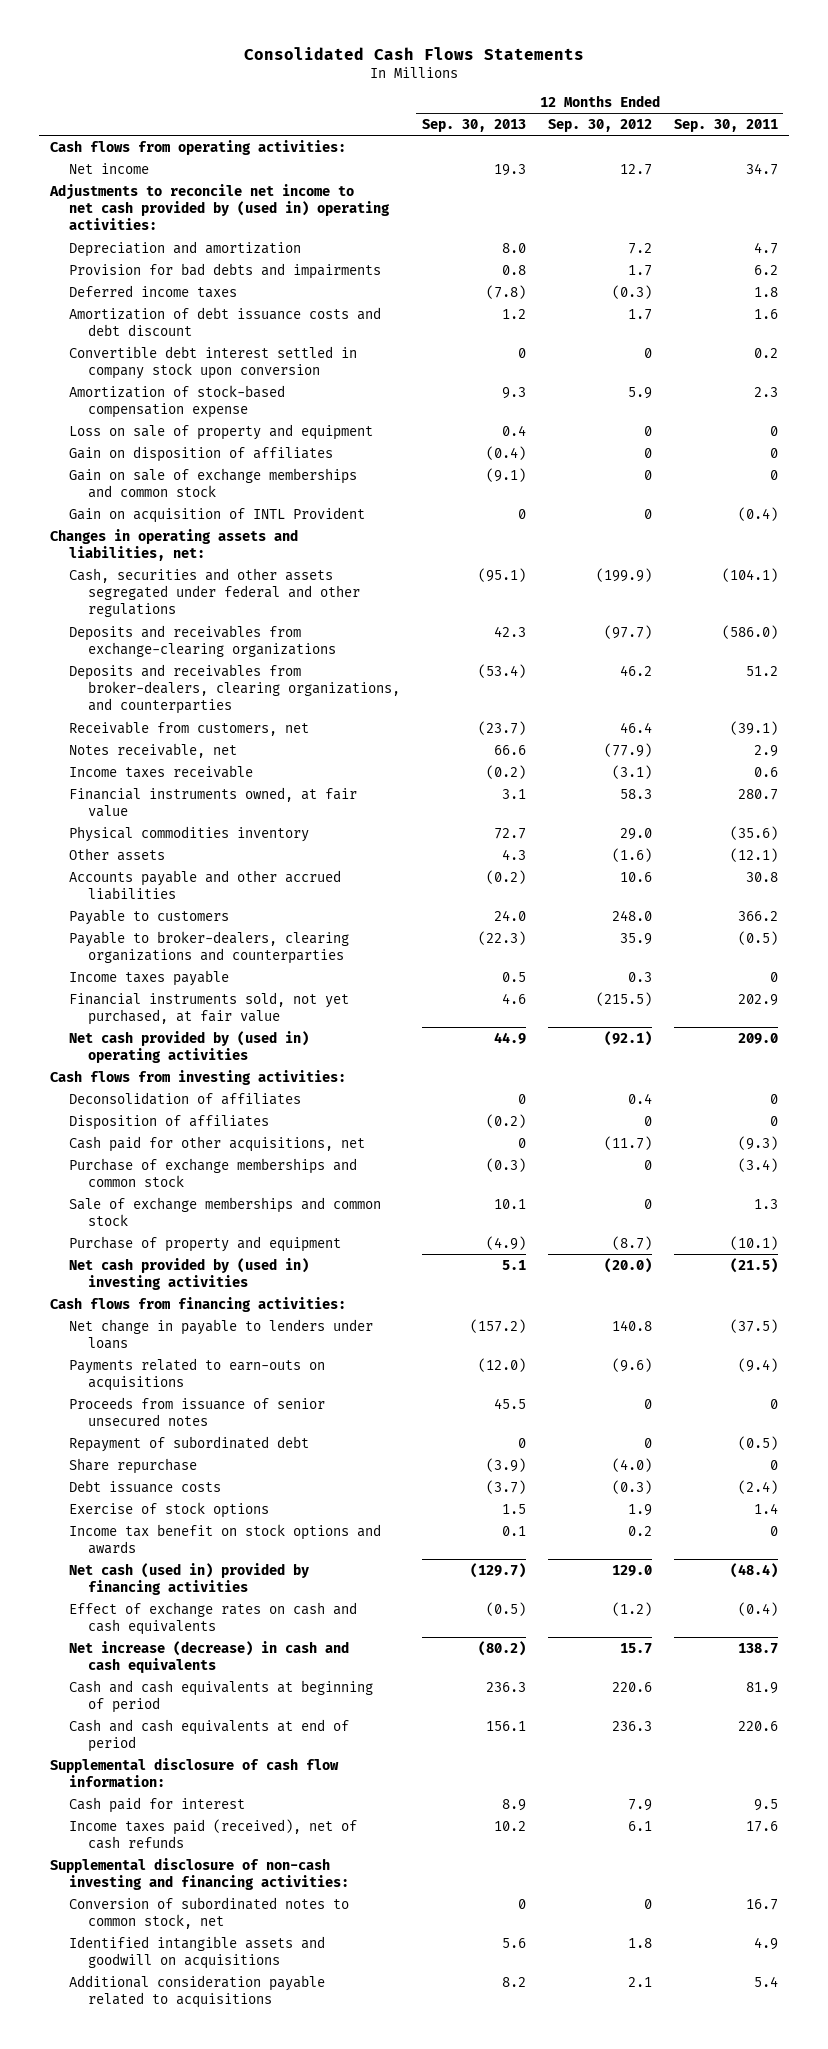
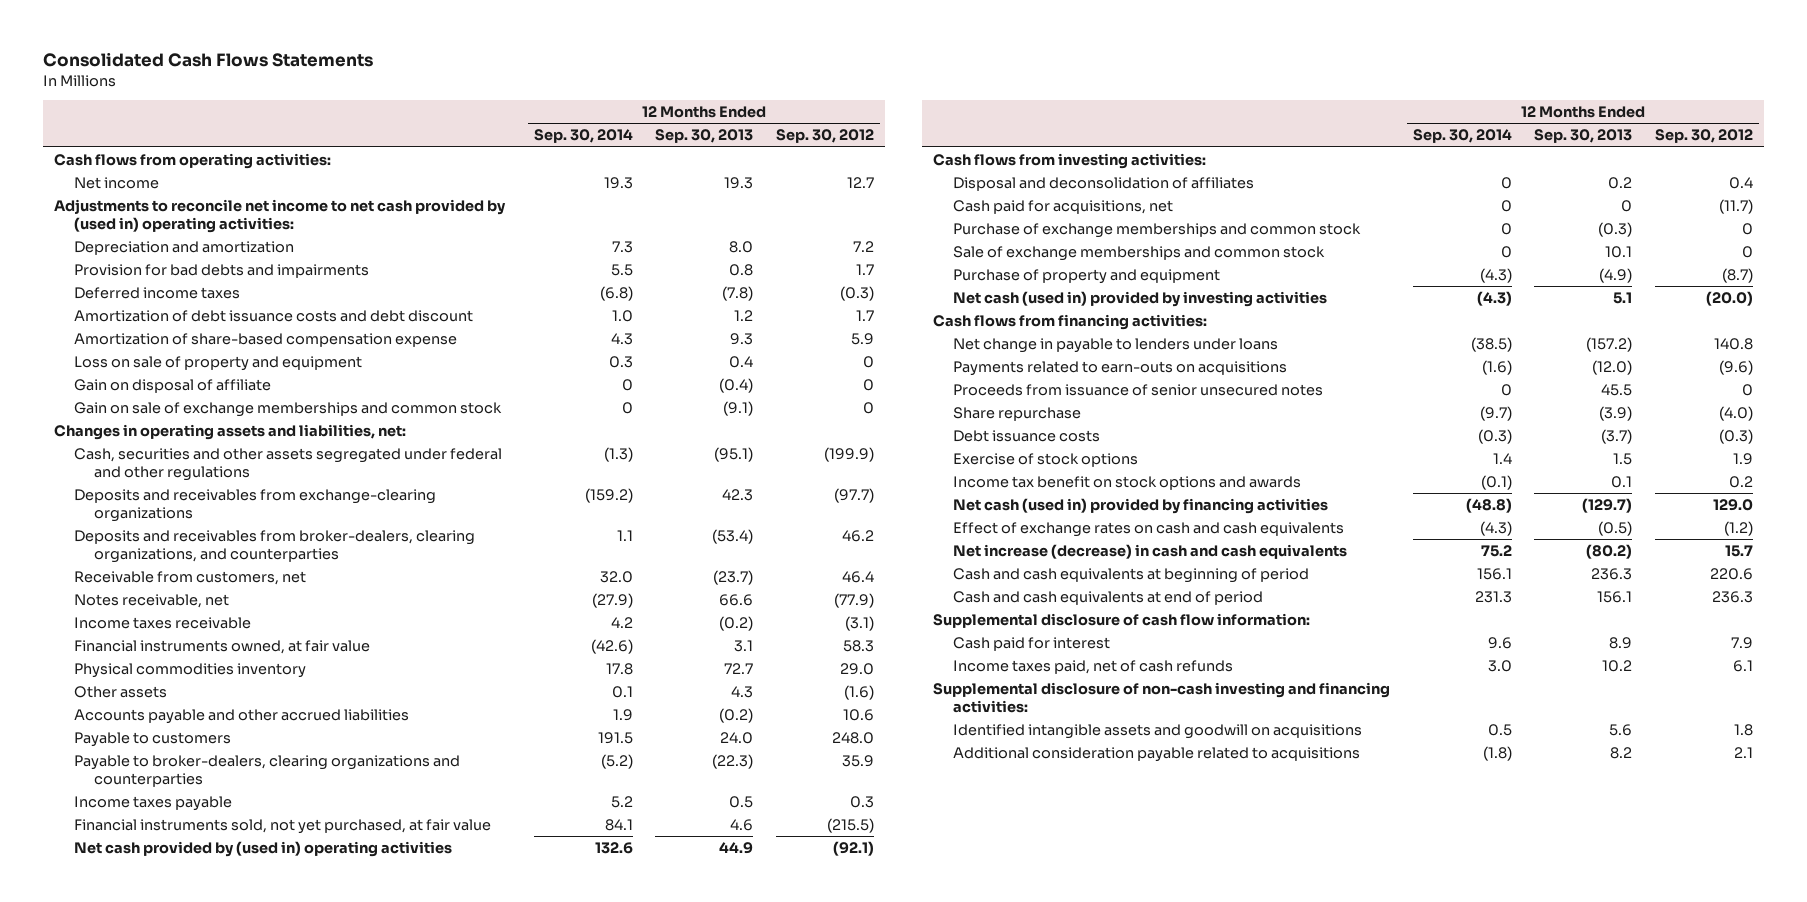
- | 12 Months Ended Sep. 30, 2013 | 12 Months Ended Sep. 30, 2012 | 12 Months Ended Sep. 30, 2011
+ | 12 Months Ended Sep. 30, 2014 | 12 Months Ended Sep. 30, 2013 | 12 Months Ended Sep. 30, 2012
- Convertible debt interest settled in company stock upon conversion | 0 | 0 | 0.2
- Amortization of stock-based compensation expense | 9.3 | 5.9 | 2.3
+ Amortization of share-based compensation expense | 4.3 | 9.3 | 5.9
- Gain on disposition of affiliates | (0.4) | 0 | 0
+ Gain on disposal of affiliate | 0 | (0.4) | 0
- Gain on acquisition of INTL Provident | 0 | 0 | (0.4)
- Deconsolidation of affiliates | 0 | 0.4 | 0
- Disposition of affiliates | (0.2) | 0 | 0
- Cash paid for other acquisitions, net | 0 | (11.7) | (9.3)
+ Disposal and deconsolidation of affiliates | 0 | 0.2 | 0.4
+ Cash paid for acquisitions, net | 0 | 0 | (11.7)
- Net cash provided by (used in) investing activities | 5.1 | (20.0) | (21.5)
+ Net cash (used in) provided by investing activities | (4.3) | 5.1 | (20.0)
- Repayment of subordinated debt | 0 | 0 | (0.5)
- Income taxes paid (received), net of cash refunds | 10.2 | 6.1 | 17.6
+ Income taxes paid, net of cash refunds | 3.0 | 10.2 | 6.1
- Conversion of subordinated notes to common stock, net | 0 | 0 | 16.7

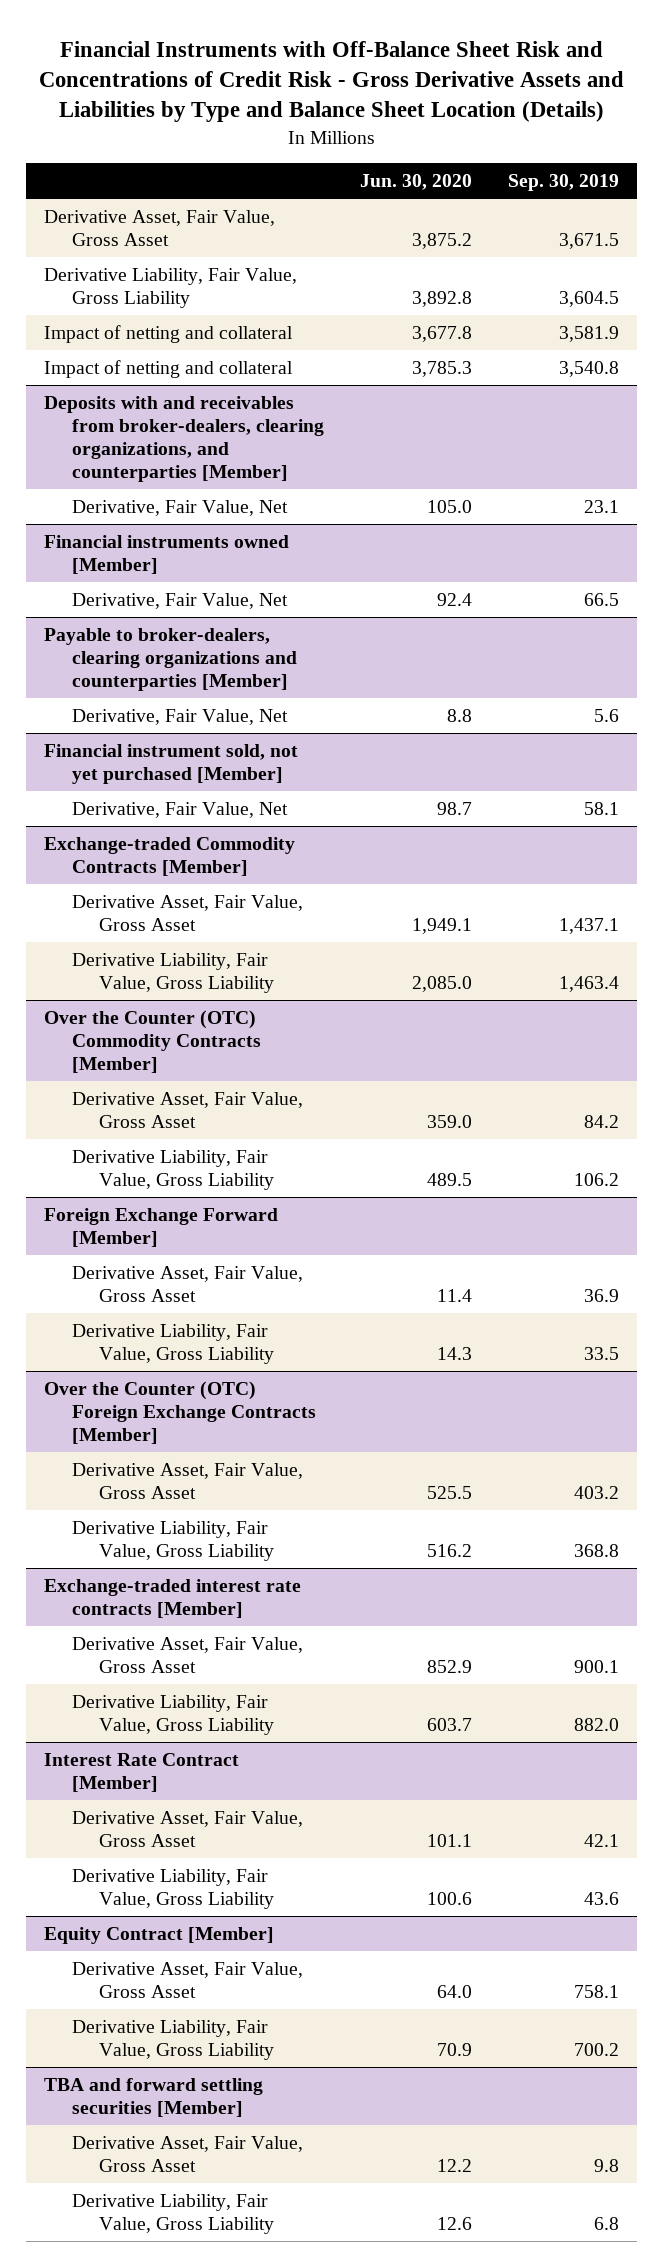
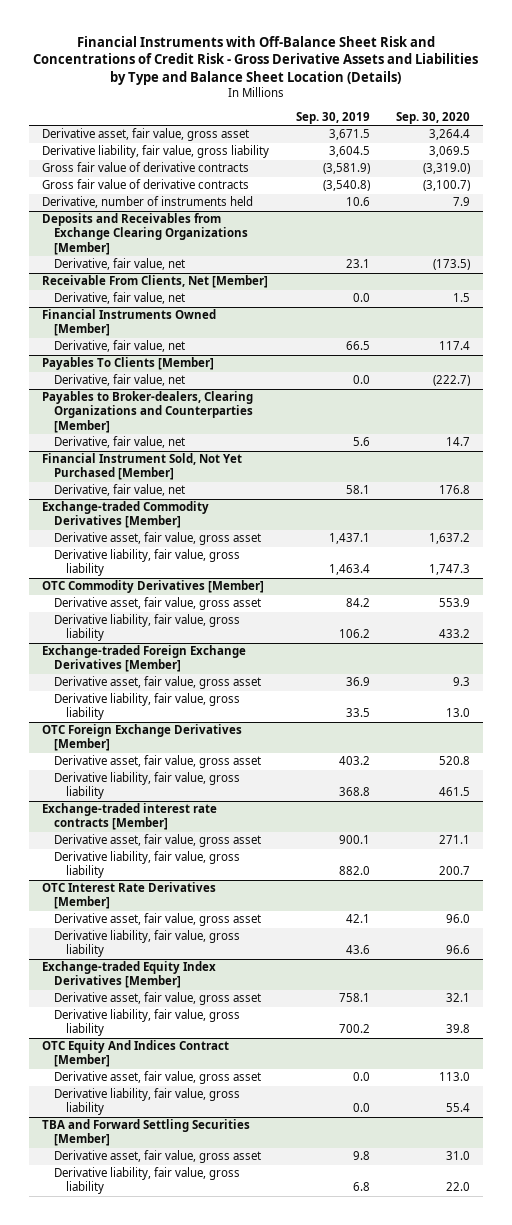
- | Jun. 30, 2020 | Sep. 30, 2019
+ | Sep. 30, 2019 | Sep. 30, 2020
- Derivative Asset, Fair Value, Gross Asset | 3,875.2 | 3,671.5
- Derivative Liability, Fair Value, Gross Liability | 3,892.8 | 3,604.5
- Impact of netting and collateral | 3,677.8 | 3,581.9
- Impact of netting and collateral | 3,785.3 | 3,540.8
- Deposits with and receivables from broker-dealers, clearing organizations, and counterparties [Member]
- Derivative, Fair Value, Net | 105.0 | 23.1
- Financial instruments owned [Member]
- Derivative, Fair Value, Net | 92.4 | 66.5
- Payable to broker-dealers, clearing organizations and counterparties [Member]
- Derivative, Fair Value, Net | 8.8 | 5.6
- Financial instrument sold, not yet purchased [Member]
- Derivative, Fair Value, Net | 98.7 | 58.1
- Exchange-traded Commodity Contracts [Member]
- Derivative Asset, Fair Value, Gross Asset | 1,949.1 | 1,437.1
- Derivative Liability, Fair Value, Gross Liability | 2,085.0 | 1,463.4
- Over the Counter (OTC) Commodity Contracts [Member]
- Derivative Asset, Fair Value, Gross Asset | 359.0 | 84.2
- Derivative Liability, Fair Value, Gross Liability | 489.5 | 106.2
- Foreign Exchange Forward [Member]
- Derivative Asset, Fair Value, Gross Asset | 11.4 | 36.9
- Derivative Liability, Fair Value, Gross Liability | 14.3 | 33.5
- Over the Counter (OTC) Foreign Exchange Contracts [Member]
- Derivative Asset, Fair Value, Gross Asset | 525.5 | 403.2
- Derivative Liability, Fair Value, Gross Liability | 516.2 | 368.8
+ Derivative asset, fair value, gross asset | 3,671.5 | 3,264.4
+ Derivative liability, fair value, gross liability | 3,604.5 | 3,069.5
+ Gross fair value of derivative contracts | (3,581.9) | (3,319.0)
+ Gross fair value of derivative contracts | (3,540.8) | (3,100.7)
+ Derivative, number of instruments held | 10.6 | 7.9
+ Deposits and Receivables from Exchange Clearing Organizations [Member]
+ Derivative, fair value, net | 23.1 | (173.5)
+ Receivable From Clients, Net [Member]
+ Derivative, fair value, net | 0.0 | 1.5
+ Financial Instruments Owned [Member]
+ Derivative, fair value, net | 66.5 | 117.4
+ Payables To Clients [Member]
+ Derivative, fair value, net | 0.0 | (222.7)
+ Payables to Broker-dealers, Clearing Organizations and Counterparties [Member]
+ Derivative, fair value, net | 5.6 | 14.7
+ Financial Instrument Sold, Not Yet Purchased [Member]
+ Derivative, fair value, net | 58.1 | 176.8
+ Exchange-traded Commodity Derivatives [Member]
+ Derivative asset, fair value, gross asset | 1,437.1 | 1,637.2
+ Derivative liability, fair value, gross liability | 1,463.4 | 1,747.3
+ OTC Commodity Derivatives [Member]
+ Derivative asset, fair value, gross asset | 84.2 | 553.9
+ Derivative liability, fair value, gross liability | 106.2 | 433.2
+ Exchange-traded Foreign Exchange Derivatives [Member]
+ Derivative asset, fair value, gross asset | 36.9 | 9.3
+ Derivative liability, fair value, gross liability | 33.5 | 13.0
+ OTC Foreign Exchange Derivatives [Member]
+ Derivative asset, fair value, gross asset | 403.2 | 520.8
+ Derivative liability, fair value, gross liability | 368.8 | 461.5
@ Exchange-traded interest rate contracts [Member]
- Derivative Asset, Fair Value, Gross Asset | 852.9 | 900.1
- Derivative Liability, Fair Value, Gross Liability | 603.7 | 882.0
- Interest Rate Contract [Member]
- Derivative Asset, Fair Value, Gross Asset | 101.1 | 42.1
- Derivative Liability, Fair Value, Gross Liability | 100.6 | 43.6
- Equity Contract [Member]
- Derivative Asset, Fair Value, Gross Asset | 64.0 | 758.1
- Derivative Liability, Fair Value, Gross Liability | 70.9 | 700.2
- TBA and forward settling securities [Member]
- Derivative Asset, Fair Value, Gross Asset | 12.2 | 9.8
- Derivative Liability, Fair Value, Gross Liability | 12.6 | 6.8
@ Exchange-traded interest rate contracts [Member]
+ Derivative asset, fair value, gross asset | 900.1 | 271.1
+ Derivative liability, fair value, gross liability | 882.0 | 200.7
+ OTC Interest Rate Derivatives [Member]
+ Derivative asset, fair value, gross asset | 42.1 | 96.0
+ Derivative liability, fair value, gross liability | 43.6 | 96.6
+ Exchange-traded Equity Index Derivatives [Member]
+ Derivative asset, fair value, gross asset | 758.1 | 32.1
+ Derivative liability, fair value, gross liability | 700.2 | 39.8
+ OTC Equity And Indices Contract [Member]
+ Derivative asset, fair value, gross asset | 0.0 | 113.0
+ Derivative liability, fair value, gross liability | 0.0 | 55.4
+ TBA and Forward Settling Securities [Member]
+ Derivative asset, fair value, gross asset | 9.8 | 31.0
+ Derivative liability, fair value, gross liability | 6.8 | 22.0

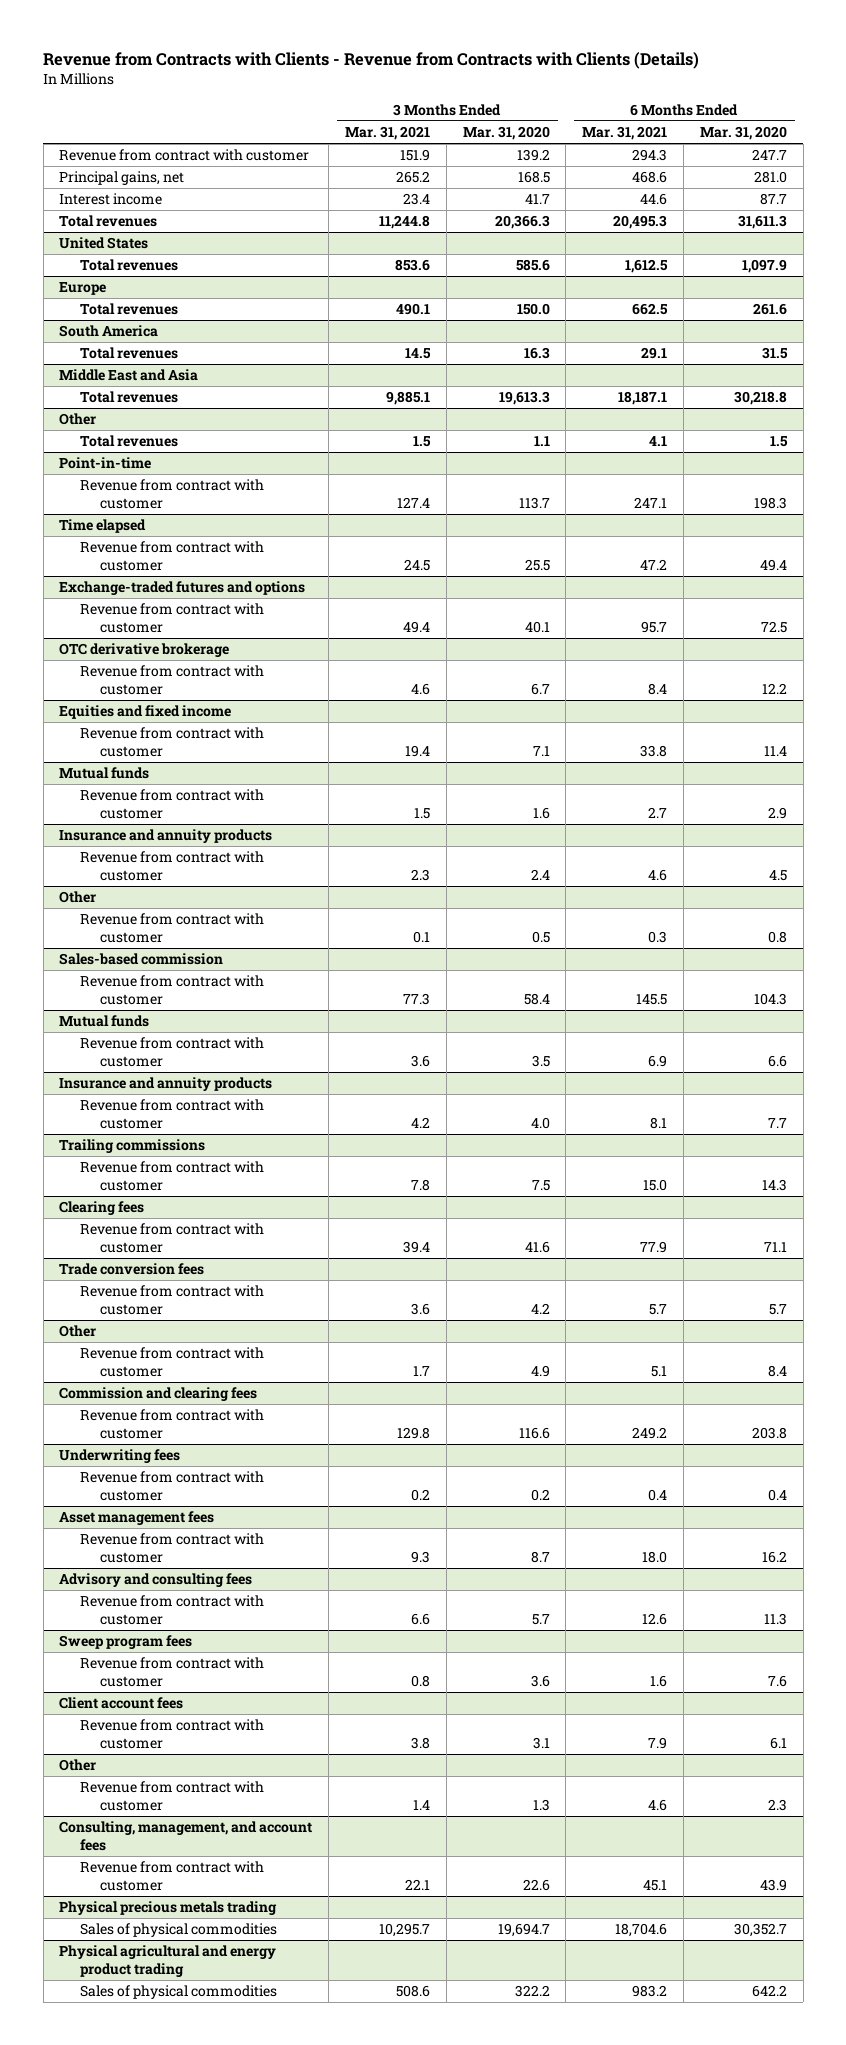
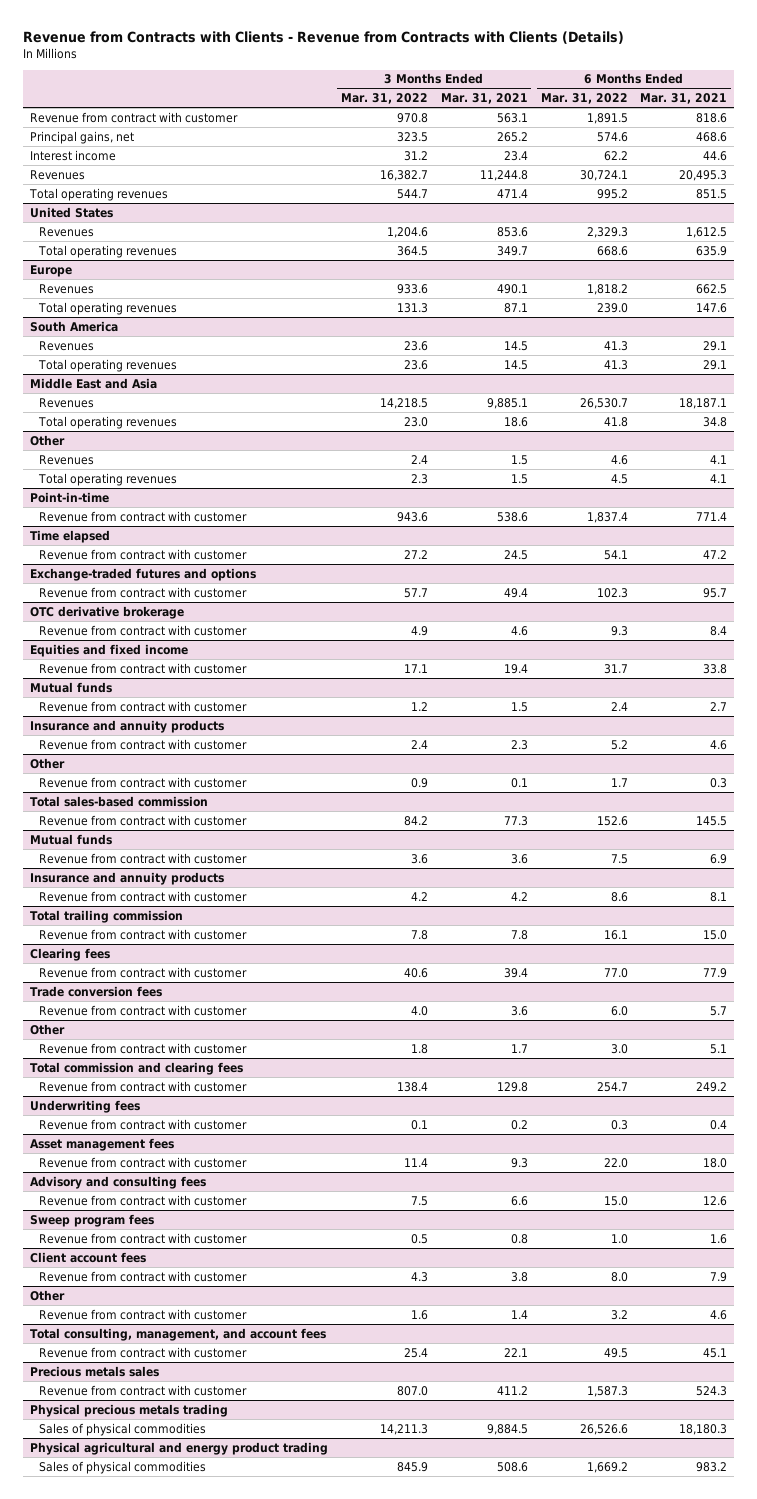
- | 3 Months Ended Mar. 31, 2021 | 3 Months Ended Mar. 31, 2020 | 6 Months Ended Mar. 31, 2021 | 6 Months Ended Mar. 31, 2020
+ | 3 Months Ended Mar. 31, 2022 | 3 Months Ended Mar. 31, 2021 | 6 Months Ended Mar. 31, 2022 | 6 Months Ended Mar. 31, 2021
- Revenue from contract with customer | 151.9 | 139.2 | 294.3 | 247.7
+ Revenue from contract with customer | 970.8 | 563.1 | 1,891.5 | 818.6
- Total revenues | 11,244.8 | 20,366.3 | 20,495.3 | 31,611.3
+ Revenues | 16,382.7 | 11,244.8 | 30,724.1 | 20,495.3
+ Total operating revenues | 544.7 | 471.4 | 995.2 | 851.5
@ United States
- Total revenues | 853.6 | 585.6 | 1,612.5 | 1,097.9
+ Revenues | 1,204.6 | 853.6 | 2,329.3 | 1,612.5
+ Total operating revenues | 364.5 | 349.7 | 668.6 | 635.9
@ Europe
- Total revenues | 490.1 | 150.0 | 662.5 | 261.6
+ Revenues | 933.6 | 490.1 | 1,818.2 | 662.5
+ Total operating revenues | 131.3 | 87.1 | 239.0 | 147.6
@ South America
- Total revenues | 14.5 | 16.3 | 29.1 | 31.5
+ Revenues | 23.6 | 14.5 | 41.3 | 29.1
+ Total operating revenues | 23.6 | 14.5 | 41.3 | 29.1
@ Middle East and Asia
- Total revenues | 9,885.1 | 19,613.3 | 18,187.1 | 30,218.8
+ Revenues | 14,218.5 | 9,885.1 | 26,530.7 | 18,187.1
+ Total operating revenues | 23.0 | 18.6 | 41.8 | 34.8
@ Other
- Total revenues | 1.5 | 1.1 | 4.1 | 1.5
+ Revenues | 2.4 | 1.5 | 4.6 | 4.1
+ Total operating revenues | 2.3 | 1.5 | 4.5 | 4.1
@ Point-in-time
- Revenue from contract with customer | 127.4 | 113.7 | 247.1 | 198.3
+ Revenue from contract with customer | 943.6 | 538.6 | 1,837.4 | 771.4
- Sales-based commission
+ Total sales-based commission
- Trailing commissions
+ Total trailing commission
- Commission and clearing fees
+ Total commission and clearing fees
- Consulting, management, and account fees
+ Total consulting, management, and account fees
+ Precious metals sales
+ Revenue from contract with customer | 807.0 | 411.2 | 1,587.3 | 524.3
@ Physical precious metals trading
- Sales of physical commodities | 10,295.7 | 19,694.7 | 18,704.6 | 30,352.7
+ Sales of physical commodities | 14,211.3 | 9,884.5 | 26,526.6 | 18,180.3

